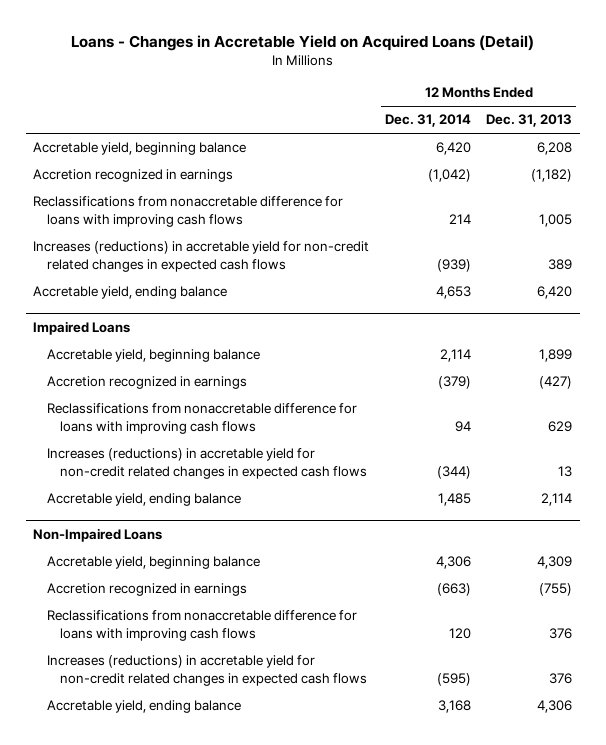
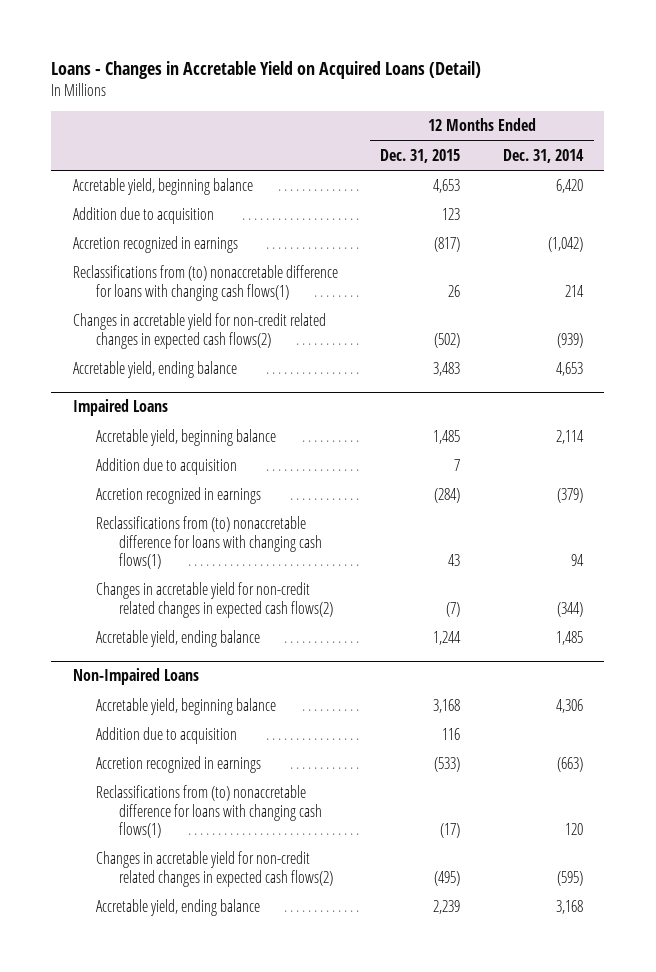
- | 12 Months Ended Dec. 31, 2014 | 12 Months Ended Dec. 31, 2013
+ | 12 Months Ended Dec. 31, 2015 | 12 Months Ended Dec. 31, 2014
+ Addition due to acquisition | 123 |
- Reclassifications from nonaccretable difference for loans with improving cash flows | 214 | 1,005
- Increases (reductions) in accretable yield for non-credit related changes in expected cash flows | (939) | 389
+ Reclassifications from (to) nonaccretable difference for loans with changing cash flows(1) | 26 | 214
+ Changes in accretable yield for non-credit related changes in expected cash flows(2) | (502) | (939)
@ Impaired Loans
+ Addition due to acquisition | 7 |
- Reclassifications from nonaccretable difference for loans with improving cash flows | 94 | 629
- Increases (reductions) in accretable yield for non-credit related changes in expected cash flows | (344) | 13
+ Reclassifications from (to) nonaccretable difference for loans with changing cash flows(1) | 43 | 94
+ Changes in accretable yield for non-credit related changes in expected cash flows(2) | (7) | (344)
@ Non-Impaired Loans
+ Addition due to acquisition | 116 |
- Reclassifications from nonaccretable difference for loans with improving cash flows | 120 | 376
- Increases (reductions) in accretable yield for non-credit related changes in expected cash flows | (595) | 376
+ Reclassifications from (to) nonaccretable difference for loans with changing cash flows(1) | (17) | 120
+ Changes in accretable yield for non-credit related changes in expected cash flows(2) | (495) | (595)

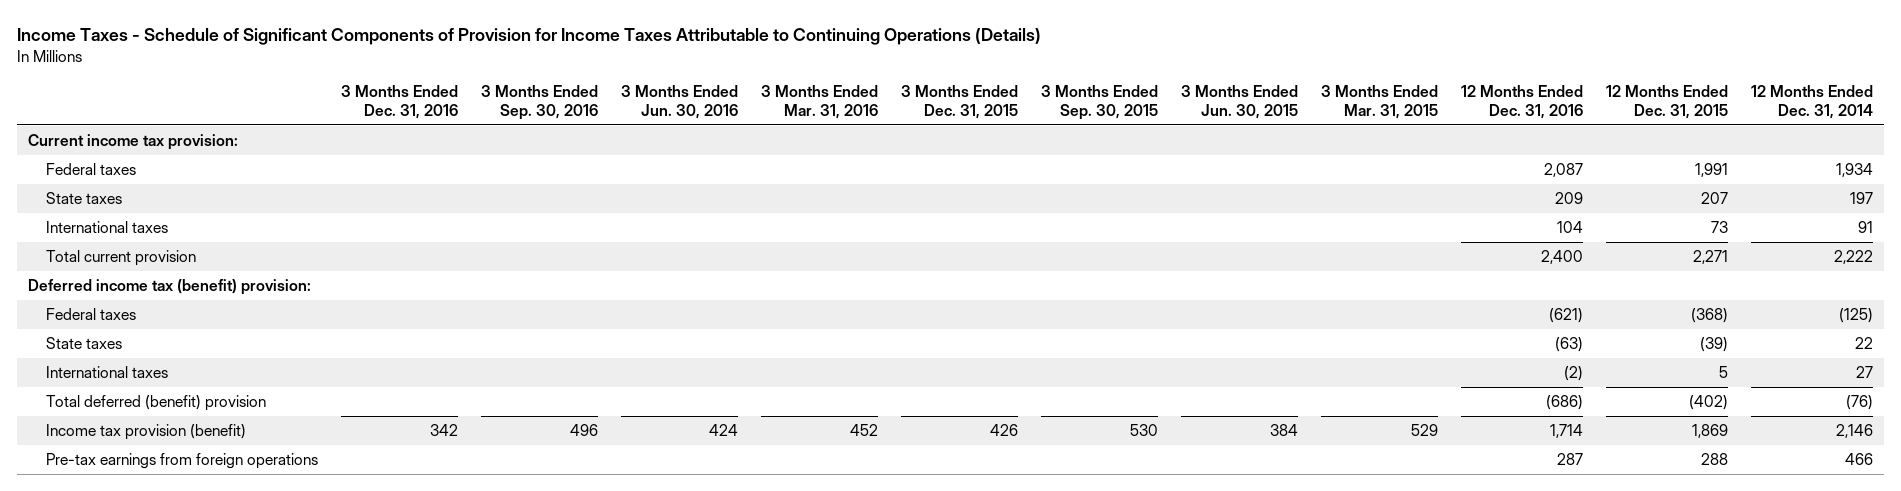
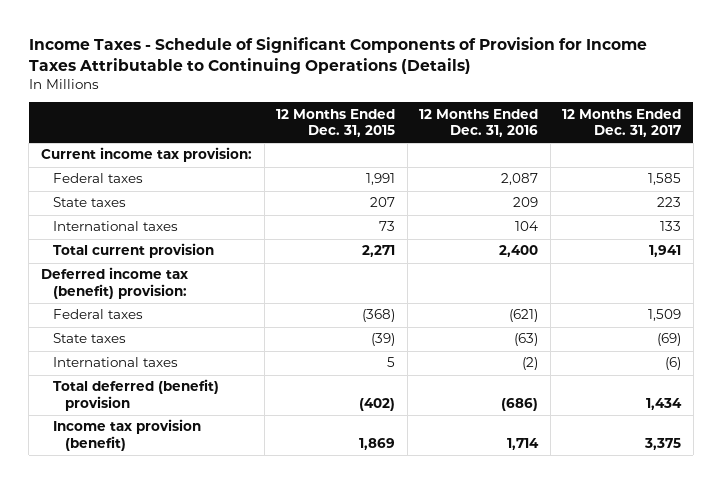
- | 3 Months Ended Dec. 31, 2016 | 3 Months Ended Sep. 30, 2016 | 3 Months Ended Jun. 30, 2016 | 3 Months Ended Mar. 31, 2016 | 3 Months Ended Dec. 31, 2015 | 3 Months Ended Sep. 30, 2015 | 3 Months Ended Jun. 30, 2015 | 3 Months Ended Mar. 31, 2015 | 12 Months Ended Dec. 31, 2016 | 12 Months Ended Dec. 31, 2015 | 12 Months Ended Dec. 31, 2014
+ | 12 Months Ended Dec. 31, 2015 | 12 Months Ended Dec. 31, 2016 | 12 Months Ended Dec. 31, 2017
- Pre-tax earnings from foreign operations | | | | | | | | | 287 | 288 | 466

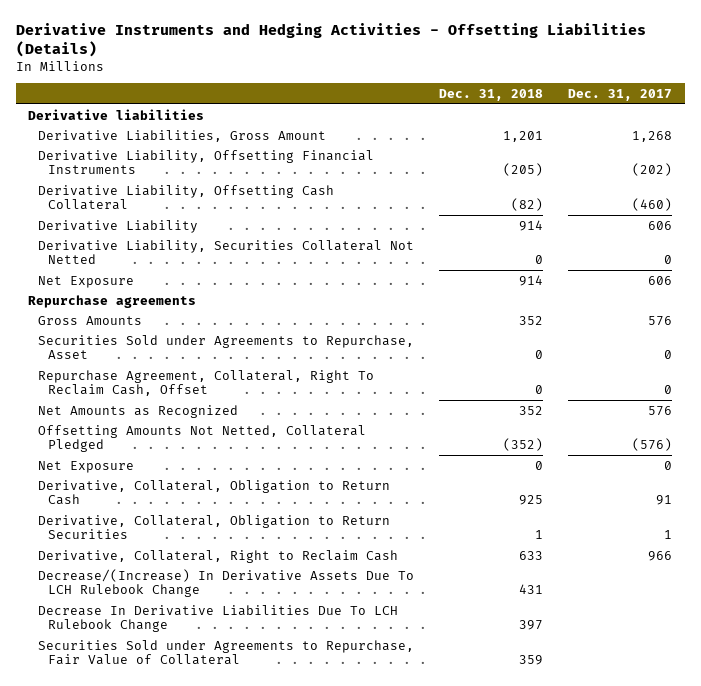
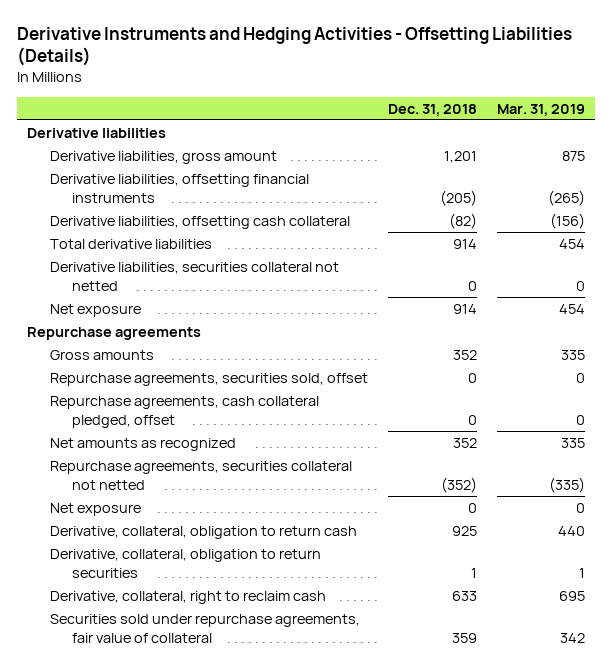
- | Dec. 31, 2018 | Dec. 31, 2017
+ | Dec. 31, 2018 | Mar. 31, 2019
- Derivative Liabilities, Gross Amount | 1,201 | 1,268
- Derivative Liability, Offsetting Financial Instruments | (205) | (202)
- Derivative Liability, Offsetting Cash Collateral | (82) | (460)
- Derivative Liability | 914 | 606
- Derivative Liability, Securities Collateral Not Netted | 0 | 0
- Net Exposure | 914 | 606
+ Derivative liabilities, gross amount | 1,201 | 875
+ Derivative liabilities, offsetting financial instruments | (205) | (265)
+ Derivative liabilities, offsetting cash collateral | (82) | (156)
+ Total derivative liabilities | 914 | 454
+ Derivative liabilities, securities collateral not netted | 0 | 0
+ Net exposure | 914 | 454
- Gross Amounts | 352 | 576
- Securities Sold under Agreements to Repurchase, Asset | 0 | 0
- Repurchase Agreement, Collateral, Right To Reclaim Cash, Offset | 0 | 0
- Net Amounts as Recognized | 352 | 576
- Offsetting Amounts Not Netted, Collateral Pledged | (352) | (576)
- Net Exposure | 0 | 0
- Derivative, Collateral, Obligation to Return Cash | 925 | 91
- Derivative, Collateral, Obligation to Return Securities | 1 | 1
- Derivative, Collateral, Right to Reclaim Cash | 633 | 966
- Decrease/(Increase) In Derivative Assets Due To LCH Rulebook Change | 431 |
- Decrease In Derivative Liabilities Due To LCH Rulebook Change | 397 |
- Securities Sold under Agreements to Repurchase, Fair Value of Collateral | 359 |
+ Gross amounts | 352 | 335
+ Repurchase agreements, securities sold, offset | 0 | 0
+ Repurchase agreements, cash collateral pledged, offset | 0 | 0
+ Net amounts as recognized | 352 | 335
+ Repurchase agreements, securities collateral not netted | (352) | (335)
+ Net exposure | 0 | 0
+ Derivative, collateral, obligation to return cash | 925 | 440
+ Derivative, collateral, obligation to return securities | 1 | 1
+ Derivative, collateral, right to reclaim cash | 633 | 695
+ Securities sold under repurchase agreements, fair value of collateral | 359 | 342

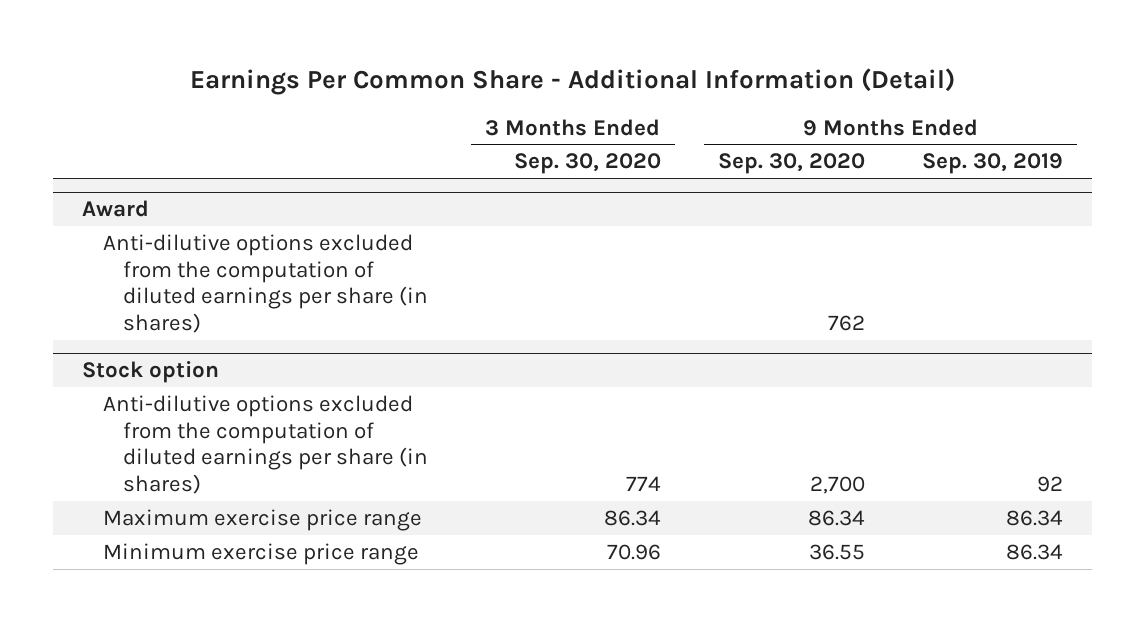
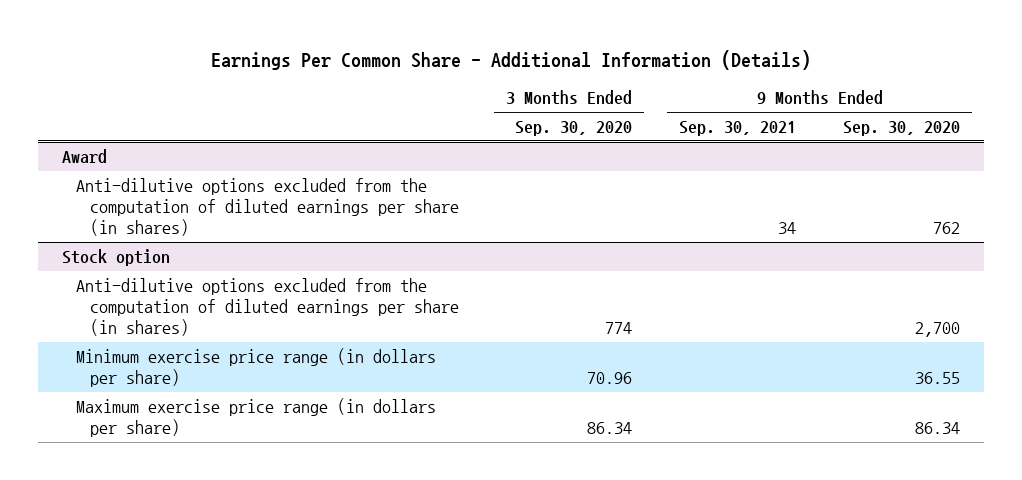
- Earnings Per Common Share - Additional Information (Detail)
+ Earnings Per Common Share - Additional Information (Details)
- | 3 Months Ended Sep. 30, 2020 | 9 Months Ended Sep. 30, 2020 | 9 Months Ended Sep. 30, 2019
+ | 3 Months Ended Sep. 30, 2020 | 9 Months Ended Sep. 30, 2021 | 9 Months Ended Sep. 30, 2020
@ Stock option
- Maximum exercise price range | 86.34 | 86.34 | 86.34
- Minimum exercise price range | 70.96 | 36.55 | 86.34
+ Minimum exercise price range (in dollars per share) | 70.96 | | 36.55
+ Maximum exercise price range (in dollars per share) | 86.34 | | 86.34

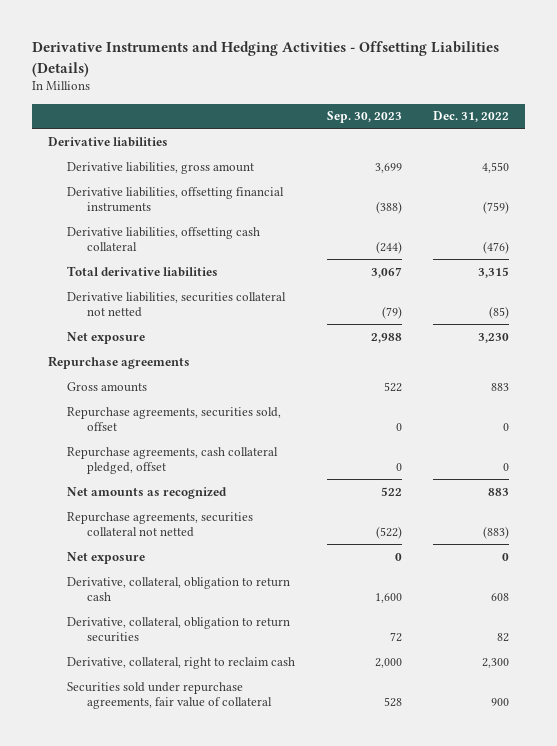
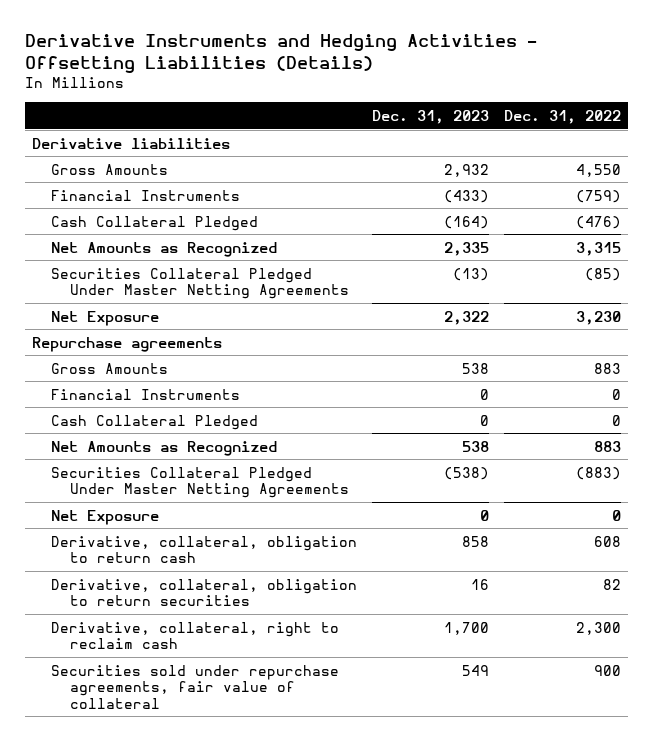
- | Sep. 30, 2023 | Dec. 31, 2022
+ | Dec. 31, 2023 | Dec. 31, 2022
- Derivative liabilities, gross amount | 3,699 | 4,550
- Derivative liabilities, offsetting financial instruments | (388) | (759)
- Derivative liabilities, offsetting cash collateral | (244) | (476)
- Total derivative liabilities | 3,067 | 3,315
- Derivative liabilities, securities collateral not netted | (79) | (85)
- Net exposure | 2,988 | 3,230
+ Gross Amounts | 2,932 | 4,550
+ Financial Instruments | (433) | (759)
+ Cash Collateral Pledged | (164) | (476)
+ Net Amounts as Recognized | 2,335 | 3,315
+ Securities Collateral Pledged Under Master Netting Agreements | (13) | (85)
+ Net Exposure | 2,322 | 3,230
- Gross amounts | 522 | 883
- Repurchase agreements, securities sold, offset | 0 | 0
- Repurchase agreements, cash collateral pledged, offset | 0 | 0
- Net amounts as recognized | 522 | 883
- Repurchase agreements, securities collateral not netted | (522) | (883)
- Net exposure | 0 | 0
+ Gross Amounts | 538 | 883
+ Financial Instruments | 0 | 0
+ Cash Collateral Pledged | 0 | 0
+ Net Amounts as Recognized | 538 | 883
+ Securities Collateral Pledged Under Master Netting Agreements | (538) | (883)
+ Net Exposure | 0 | 0

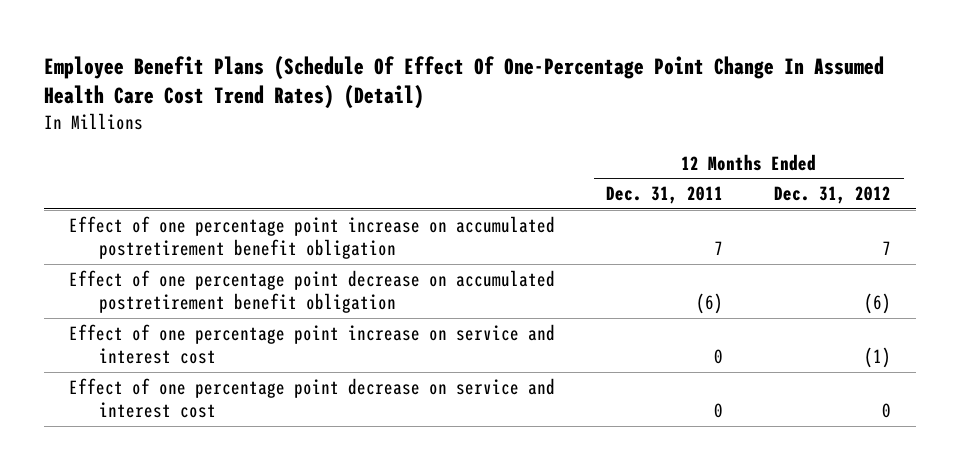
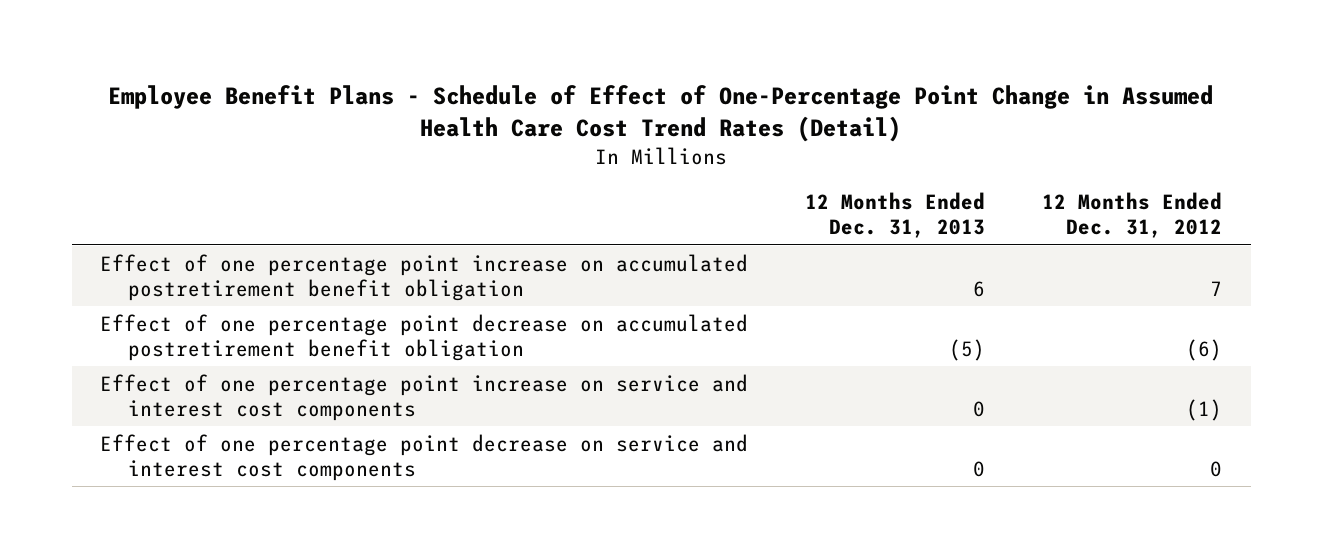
- Employee Benefit Plans (Schedule Of Effect Of One-Percentage Point Change In Assumed Health Care Cost Trend Rates) (Detail)
+ Employee Benefit Plans - Schedule of Effect of One-Percentage Point Change in Assumed Health Care Cost Trend Rates (Detail)
- | 12 Months Ended Dec. 31, 2011 | 12 Months Ended Dec. 31, 2012
+ | 12 Months Ended Dec. 31, 2013 | 12 Months Ended Dec. 31, 2012
- Effect of one percentage point increase on service and interest cost | 0 | (1)
- Effect of one percentage point decrease on service and interest cost | 0 | 0
+ Effect of one percentage point increase on service and interest cost components | 0 | (1)
+ Effect of one percentage point decrease on service and interest cost components | 0 | 0

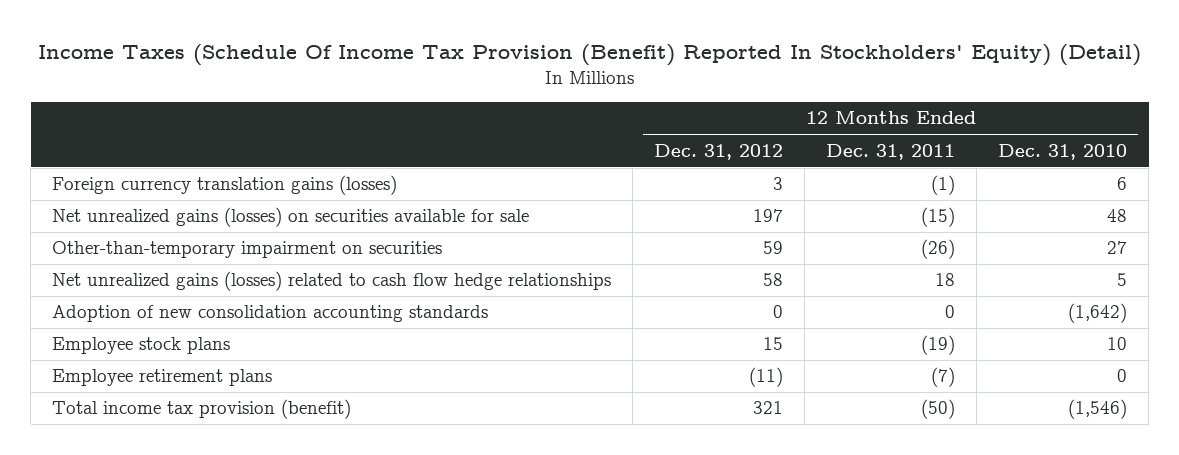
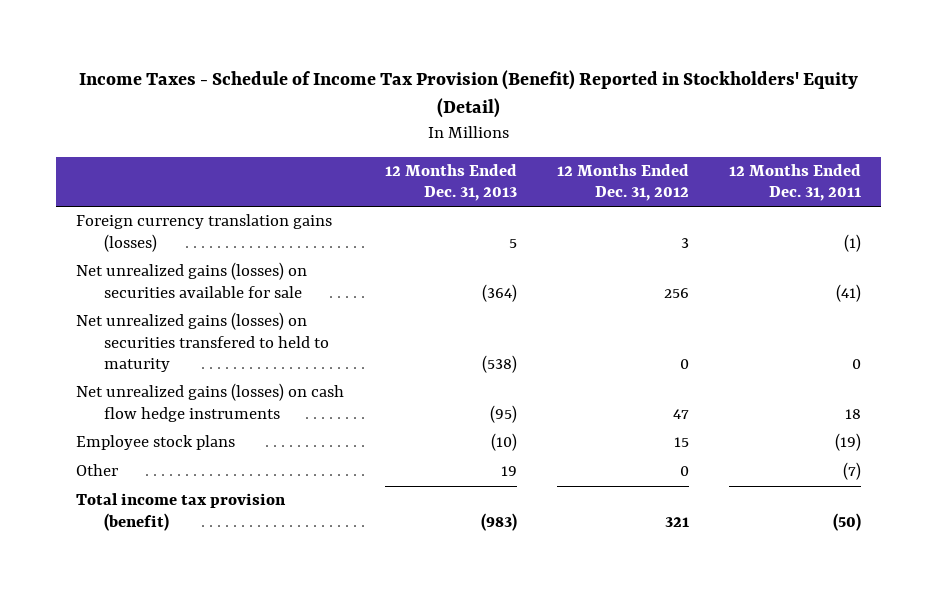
- Income Taxes (Schedule Of Income Tax Provision (Benefit) Reported In Stockholders' Equity) (Detail)
+ Income Taxes - Schedule of Income Tax Provision (Benefit) Reported in Stockholders' Equity (Detail)
- | 12 Months Ended Dec. 31, 2012 | 12 Months Ended Dec. 31, 2011 | 12 Months Ended Dec. 31, 2010
+ | 12 Months Ended Dec. 31, 2013 | 12 Months Ended Dec. 31, 2012 | 12 Months Ended Dec. 31, 2011
- Net unrealized gains (losses) on securities available for sale | 197 | (15) | 48
- Other-than-temporary impairment on securities | 59 | (26) | 27
- Net unrealized gains (losses) related to cash flow hedge relationships | 58 | 18 | 5
- Adoption of new consolidation accounting standards | 0 | 0 | (1,642)
+ Net unrealized gains (losses) on securities available for sale | (364) | 256 | (41)
+ Net unrealized gains (losses) on securities transfered to held to maturity | (538) | 0 | 0
+ Net unrealized gains (losses) on cash flow hedge instruments | (95) | 47 | 18
- Employee retirement plans | (11) | (7) | 0
+ Other | 19 | 0 | (7)

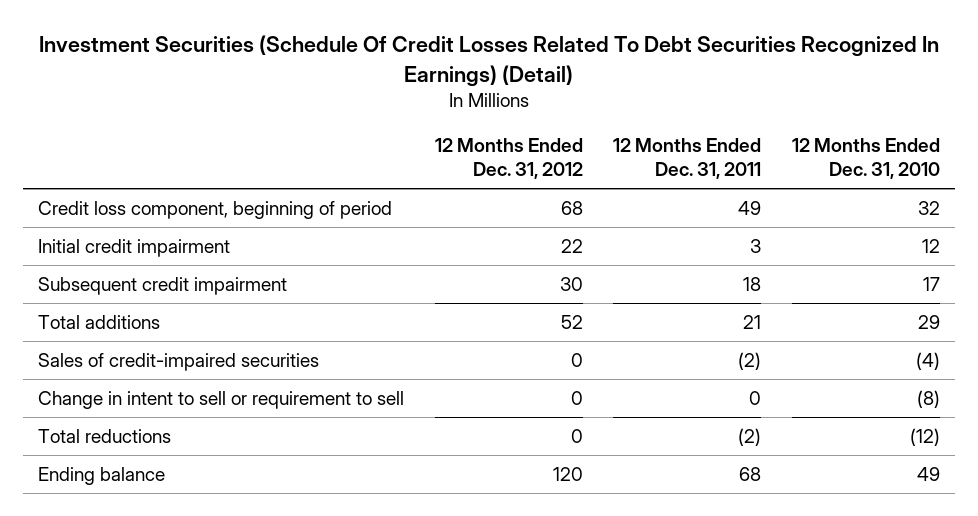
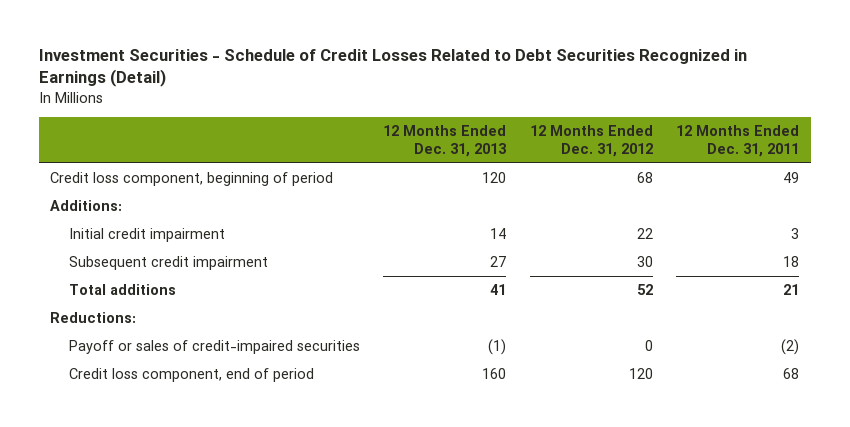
- Investment Securities (Schedule Of Credit Losses Related To Debt Securities Recognized In Earnings) (Detail)
+ Investment Securities - Schedule of Credit Losses Related to Debt Securities Recognized in Earnings (Detail)
- | 12 Months Ended Dec. 31, 2012 | 12 Months Ended Dec. 31, 2011 | 12 Months Ended Dec. 31, 2010
+ | 12 Months Ended Dec. 31, 2013 | 12 Months Ended Dec. 31, 2012 | 12 Months Ended Dec. 31, 2011
+ Additions:
- Sales of credit-impaired securities | 0 | (2) | (4)
- Change in intent to sell or requirement to sell | 0 | 0 | (8)
- Total reductions | 0 | (2) | (12)
- Ending balance | 120 | 68 | 49
+ Reductions:
+ Payoff or sales of credit-impaired securities | (1) | 0 | (2)
+ Credit loss component, end of period | 160 | 120 | 68

